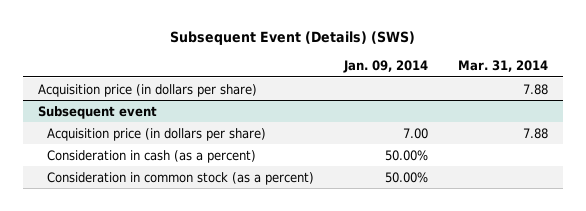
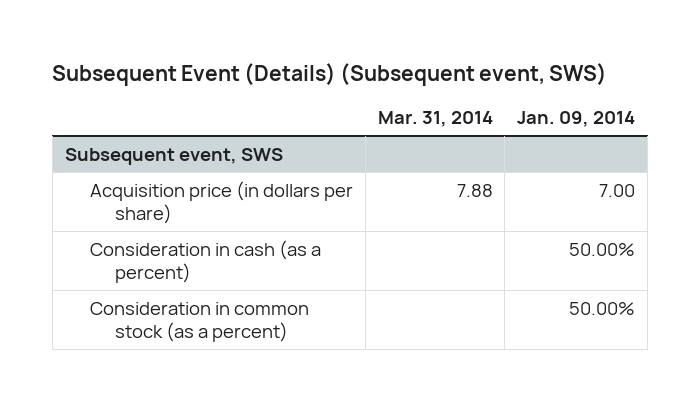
- Subsequent Event (Details) (SWS)
+ Subsequent Event (Details) (Subsequent event, SWS)
- | Jan. 09, 2014 | Mar. 31, 2014
+ | Mar. 31, 2014 | Jan. 09, 2014
- Acquisition price (in dollars per share) | | 7.88
- Subsequent event
+ Subsequent event, SWS

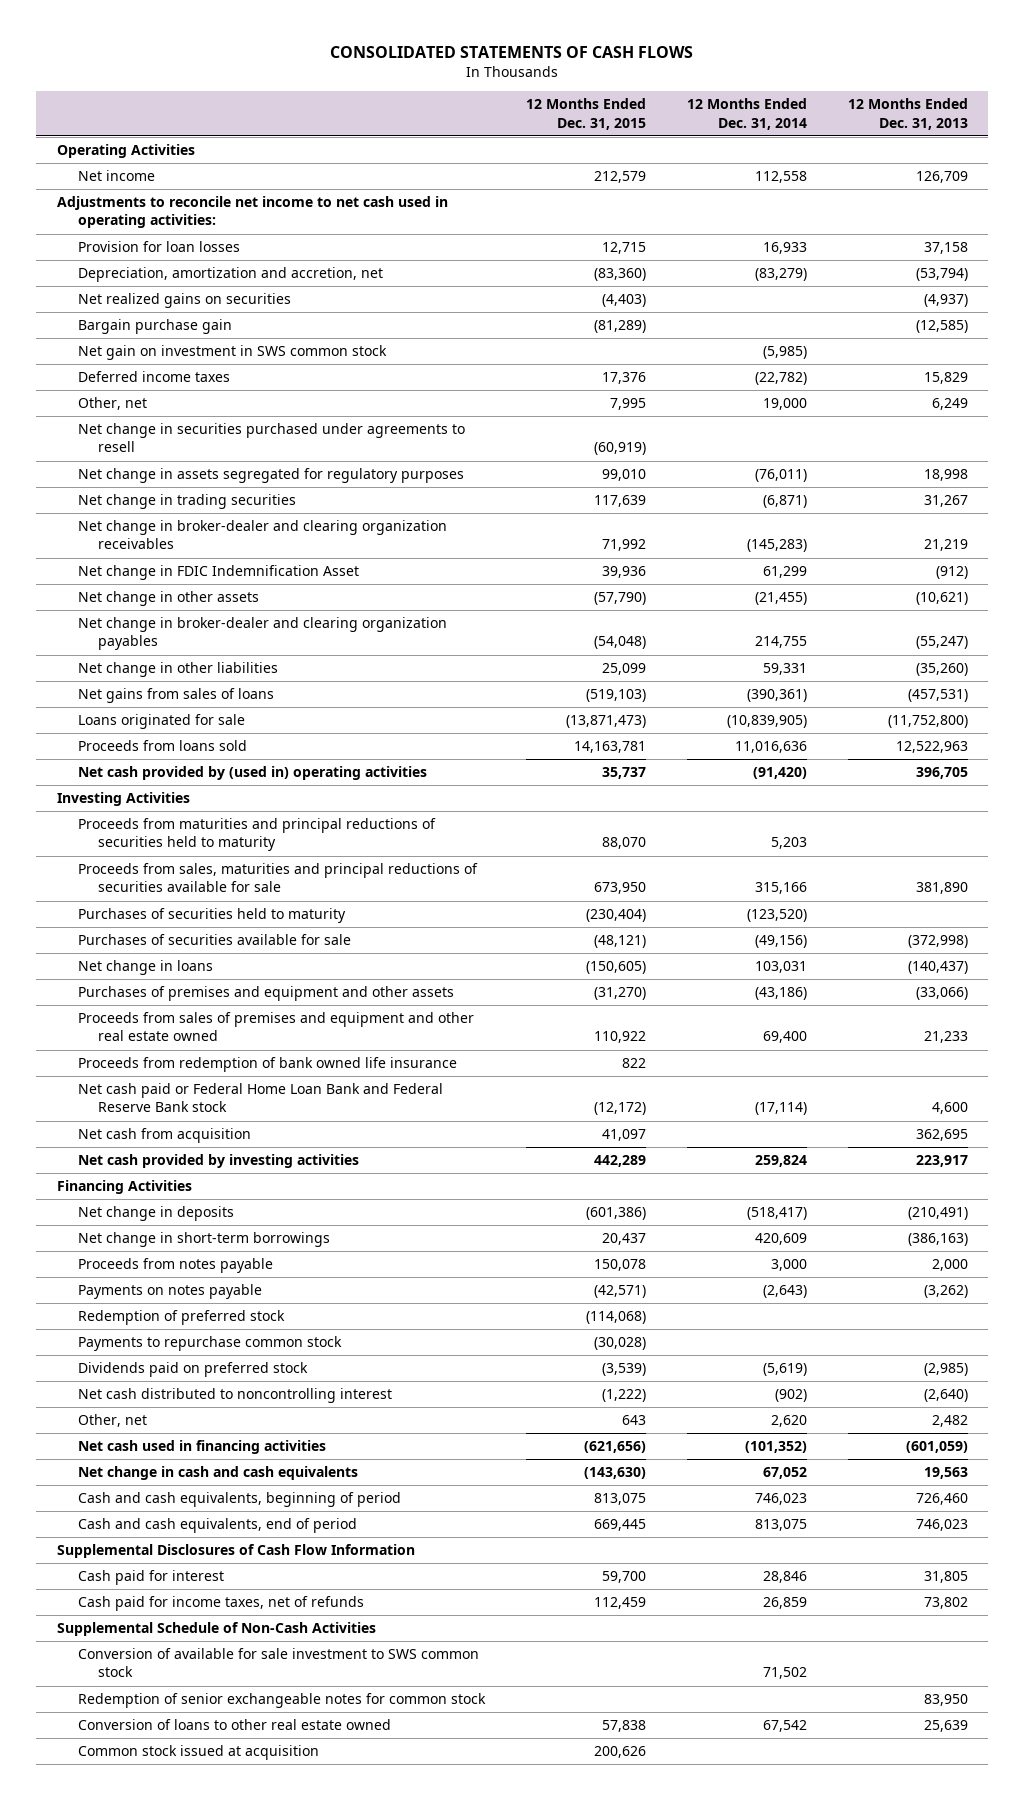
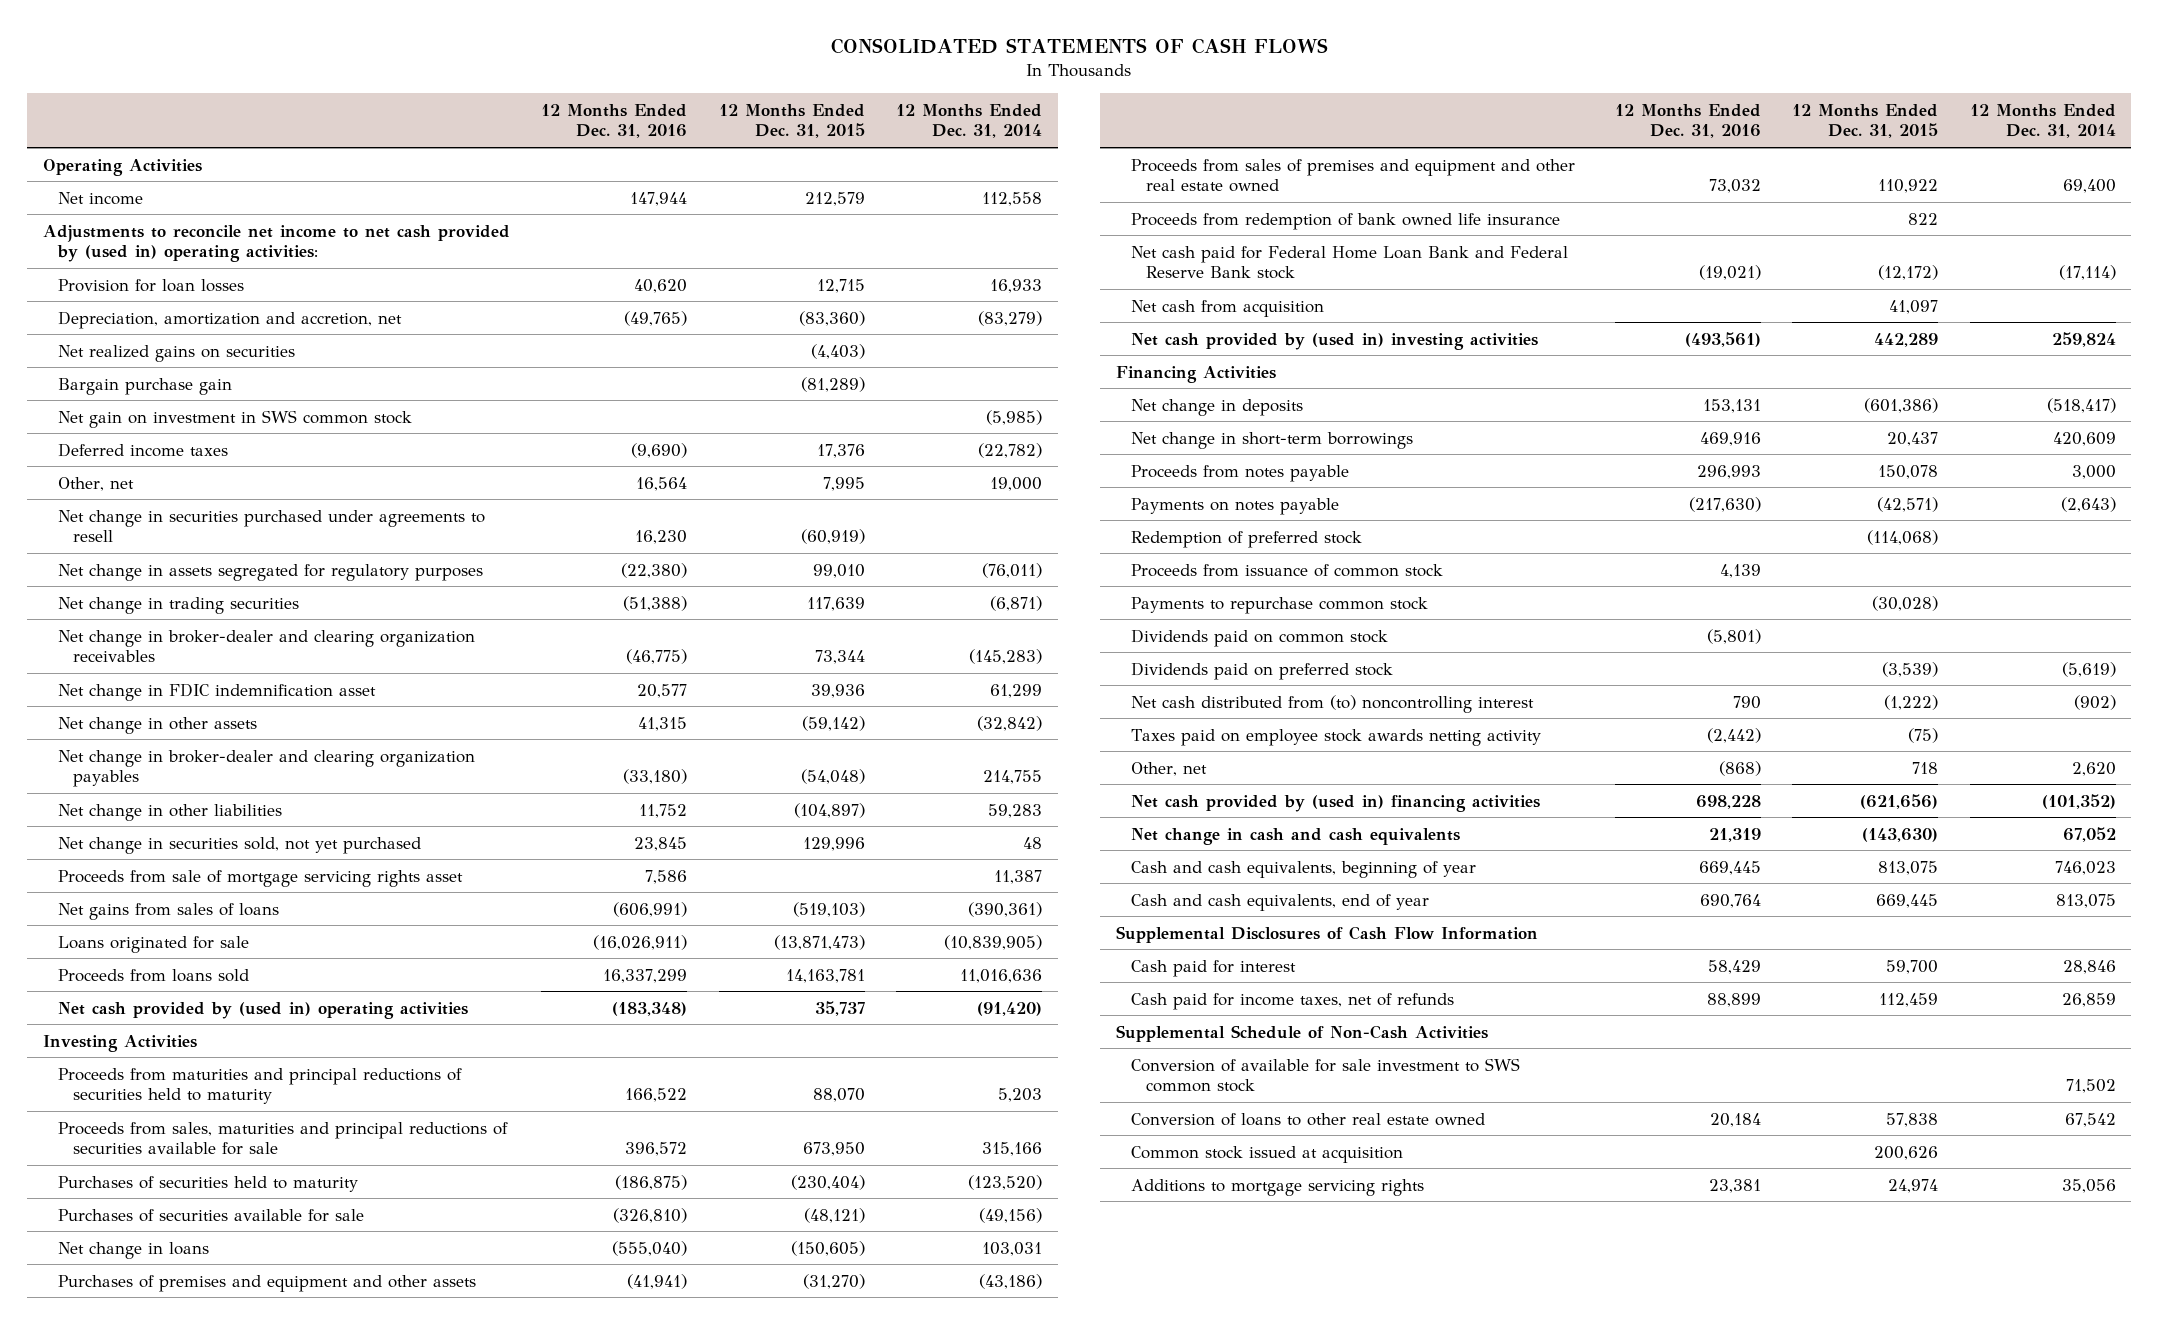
- | 12 Months Ended Dec. 31, 2015 | 12 Months Ended Dec. 31, 2014 | 12 Months Ended Dec. 31, 2013
+ | 12 Months Ended Dec. 31, 2016 | 12 Months Ended Dec. 31, 2015 | 12 Months Ended Dec. 31, 2014
- Adjustments to reconcile net income to net cash used in operating activities:
+ Adjustments to reconcile net income to net cash provided by (used in) operating activities:
- Net change in broker-dealer and clearing organization receivables | 71,992 | (145,283) | 21,219
- Net change in FDIC Indemnification Asset | 39,936 | 61,299 | (912)
- Net change in other assets | (57,790) | (21,455) | (10,621)
+ Net change in broker-dealer and clearing organization receivables | (46,775) | 73,344 | (145,283)
+ Net change in FDIC indemnification asset | 20,577 | 39,936 | 61,299
+ Net change in other assets | 41,315 | (59,142) | (32,842)
- Net change in other liabilities | 25,099 | 59,331 | (35,260)
+ Net change in other liabilities | 11,752 | (104,897) | 59,283
+ Net change in securities sold, not yet purchased | 23,845 | 129,996 | 48
+ Proceeds from sale of mortgage servicing rights asset | 7,586 | | 11,387
- Net cash paid or Federal Home Loan Bank and Federal Reserve Bank stock | (12,172) | (17,114) | 4,600
+ Net cash paid for Federal Home Loan Bank and Federal Reserve Bank stock | (19,021) | (12,172) | (17,114)
- Net cash provided by investing activities | 442,289 | 259,824 | 223,917
+ Net cash provided by (used in) investing activities | (493,561) | 442,289 | 259,824
+ Proceeds from issuance of common stock | 4,139 | |
+ Dividends paid on common stock | (5,801) | |
- Net cash distributed to noncontrolling interest | (1,222) | (902) | (2,640)
- Other, net | 643 | 2,620 | 2,482
- Net cash used in financing activities | (621,656) | (101,352) | (601,059)
+ Net cash distributed from (to) noncontrolling interest | 790 | (1,222) | (902)
+ Taxes paid on employee stock awards netting activity | (2,442) | (75) |
+ Other, net | (868) | 718 | 2,620
+ Net cash provided by (used in) financing activities | 698,228 | (621,656) | (101,352)
- Cash and cash equivalents, beginning of period | 813,075 | 746,023 | 726,460
- Cash and cash equivalents, end of period | 669,445 | 813,075 | 746,023
+ Cash and cash equivalents, beginning of year | 669,445 | 813,075 | 746,023
+ Cash and cash equivalents, end of year | 690,764 | 669,445 | 813,075
- Redemption of senior exchangeable notes for common stock | | | 83,950
+ Additions to mortgage servicing rights | 23,381 | 24,974 | 35,056

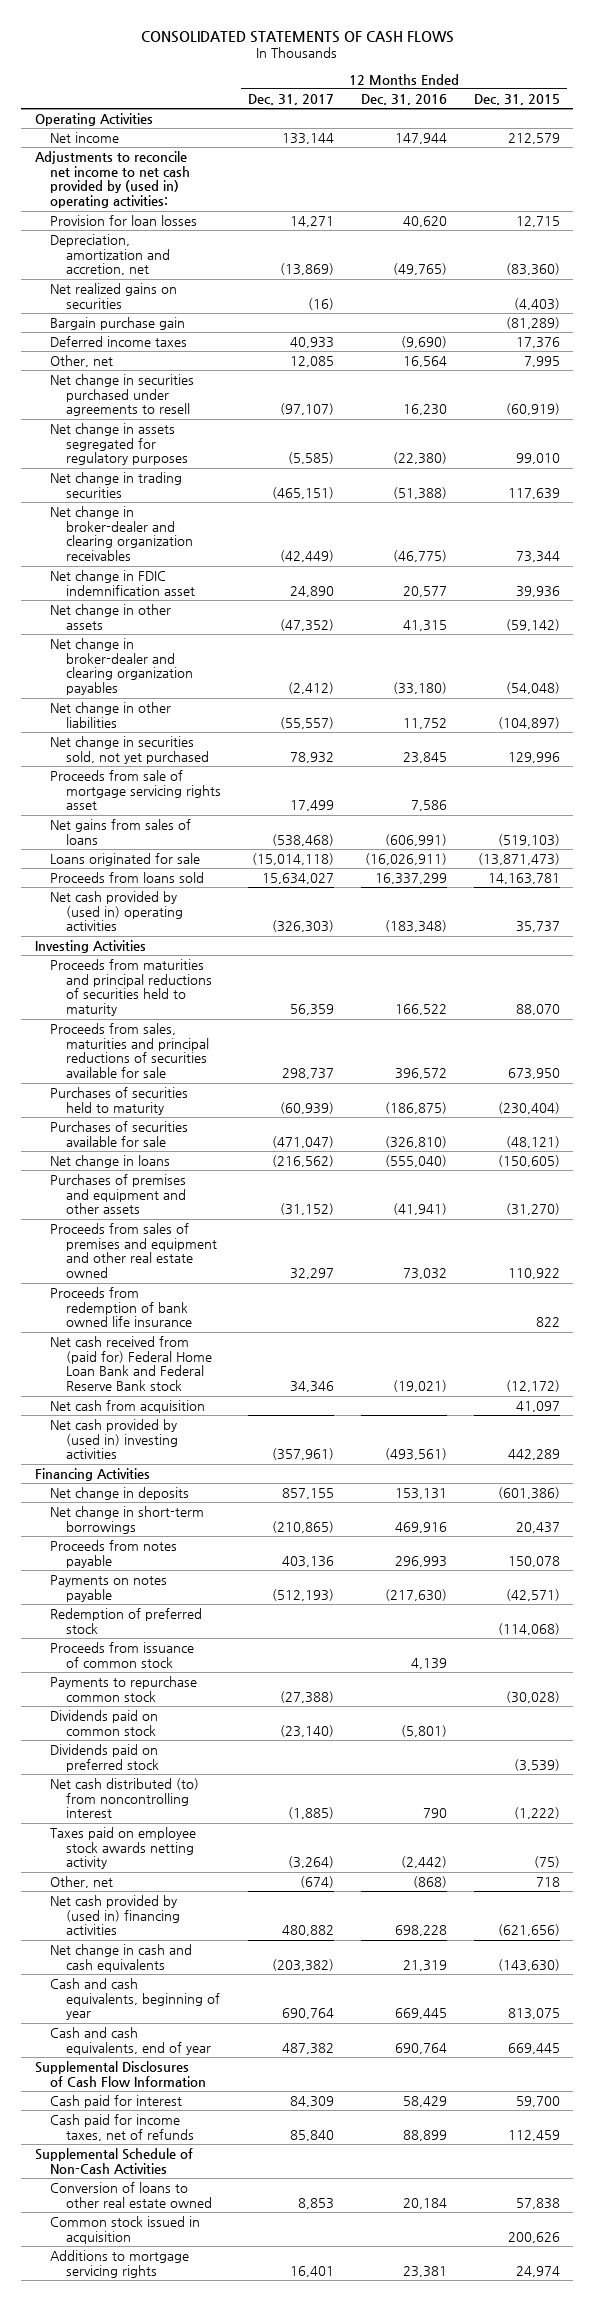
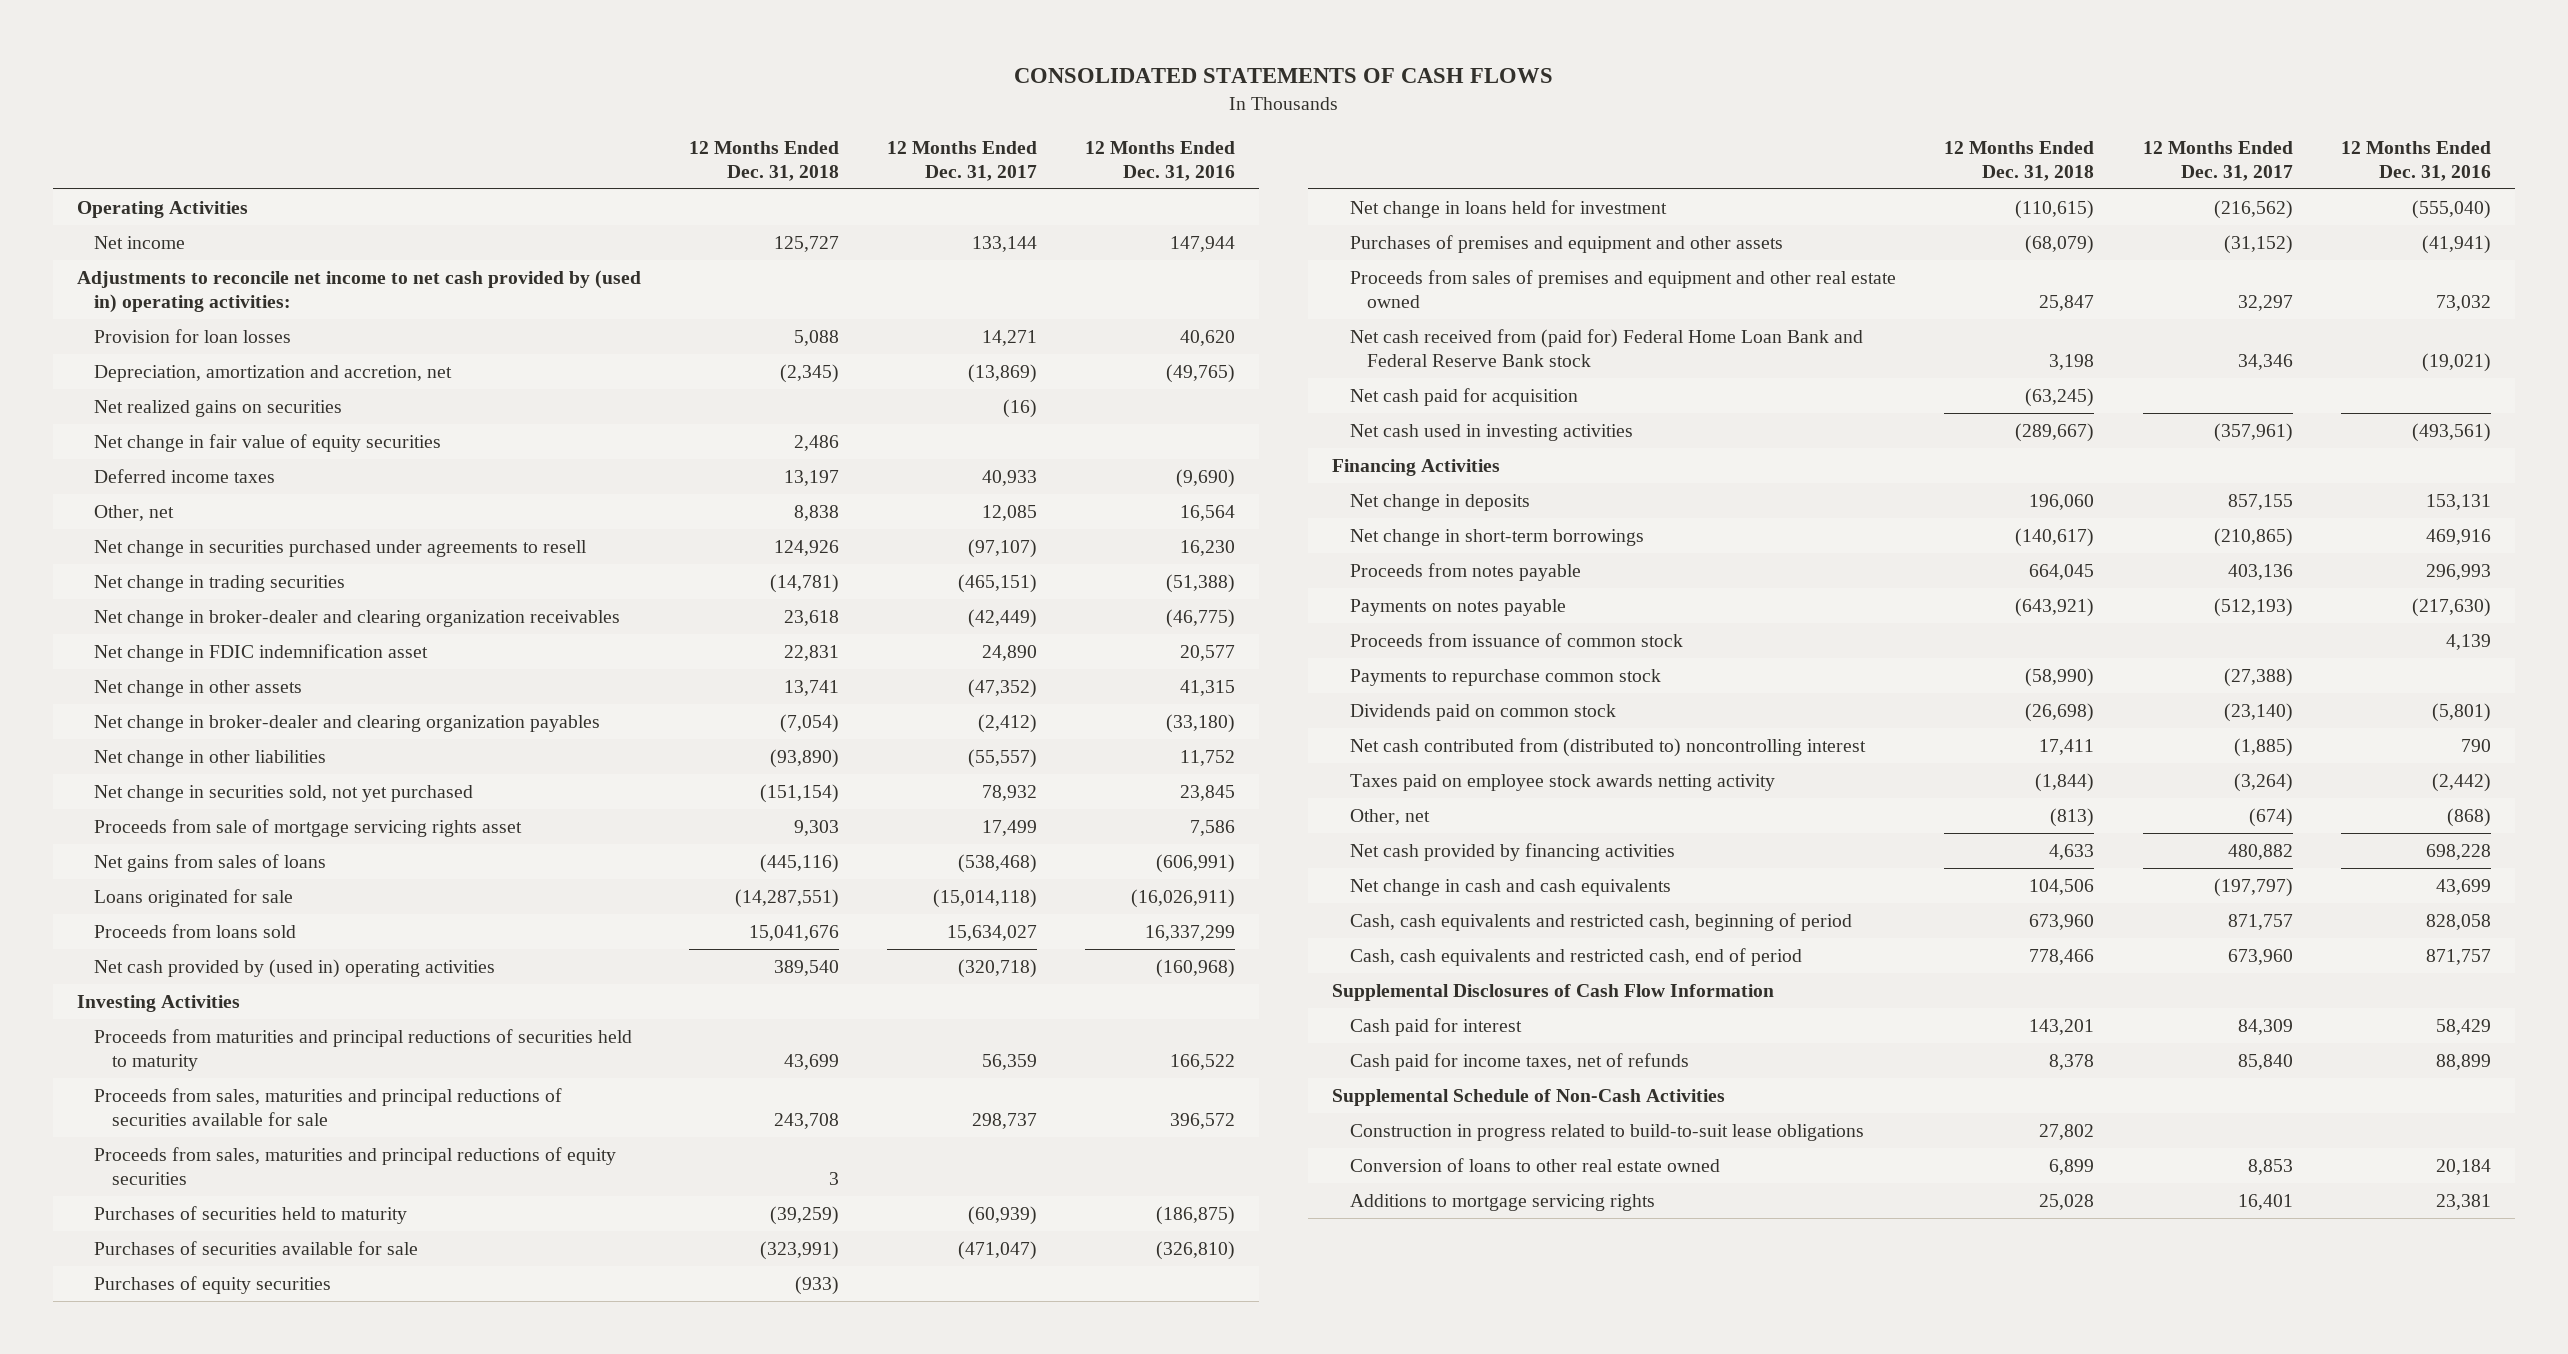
- | 12 Months Ended Dec. 31, 2017 | 12 Months Ended Dec. 31, 2016 | 12 Months Ended Dec. 31, 2015
+ | 12 Months Ended Dec. 31, 2018 | 12 Months Ended Dec. 31, 2017 | 12 Months Ended Dec. 31, 2016
- Bargain purchase gain | | | (81,289)
+ Net change in fair value of equity securities | 2,486 | |
- Net change in assets segregated for regulatory purposes | (5,585) | (22,380) | 99,010
- Net cash provided by (used in) operating activities | (326,303) | (183,348) | 35,737
+ Net cash provided by (used in) operating activities | 389,540 | (320,718) | (160,968)
+ Proceeds from sales, maturities and principal reductions of equity securities | 3 | |
- Net change in loans | (216,562) | (555,040) | (150,605)
+ Purchases of equity securities | (933) | |
+ Net change in loans held for investment | (110,615) | (216,562) | (555,040)
- Proceeds from redemption of bank owned life insurance | | | 822
- Net cash from acquisition | | | 41,097
- Net cash provided by (used in) investing activities | (357,961) | (493,561) | 442,289
+ Net cash paid for acquisition | (63,245) | |
+ Net cash used in investing activities | (289,667) | (357,961) | (493,561)
- Redemption of preferred stock | | | (114,068)
- Dividends paid on preferred stock | | | (3,539)
- Net cash distributed (to) from noncontrolling interest | (1,885) | 790 | (1,222)
+ Net cash contributed from (distributed to) noncontrolling interest | 17,411 | (1,885) | 790
- Net cash provided by (used in) financing activities | 480,882 | 698,228 | (621,656)
- Net change in cash and cash equivalents | (203,382) | 21,319 | (143,630)
- Cash and cash equivalents, beginning of year | 690,764 | 669,445 | 813,075
- Cash and cash equivalents, end of year | 487,382 | 690,764 | 669,445
+ Net cash provided by financing activities | 4,633 | 480,882 | 698,228
+ Net change in cash and cash equivalents | 104,506 | (197,797) | 43,699
+ Cash, cash equivalents and restricted cash, beginning of period | 673,960 | 871,757 | 828,058
+ Cash, cash equivalents and restricted cash, end of period | 778,466 | 673,960 | 871,757
+ Construction in progress related to build-to-suit lease obligations | 27,802 | |
- Common stock issued in acquisition | | | 200,626

